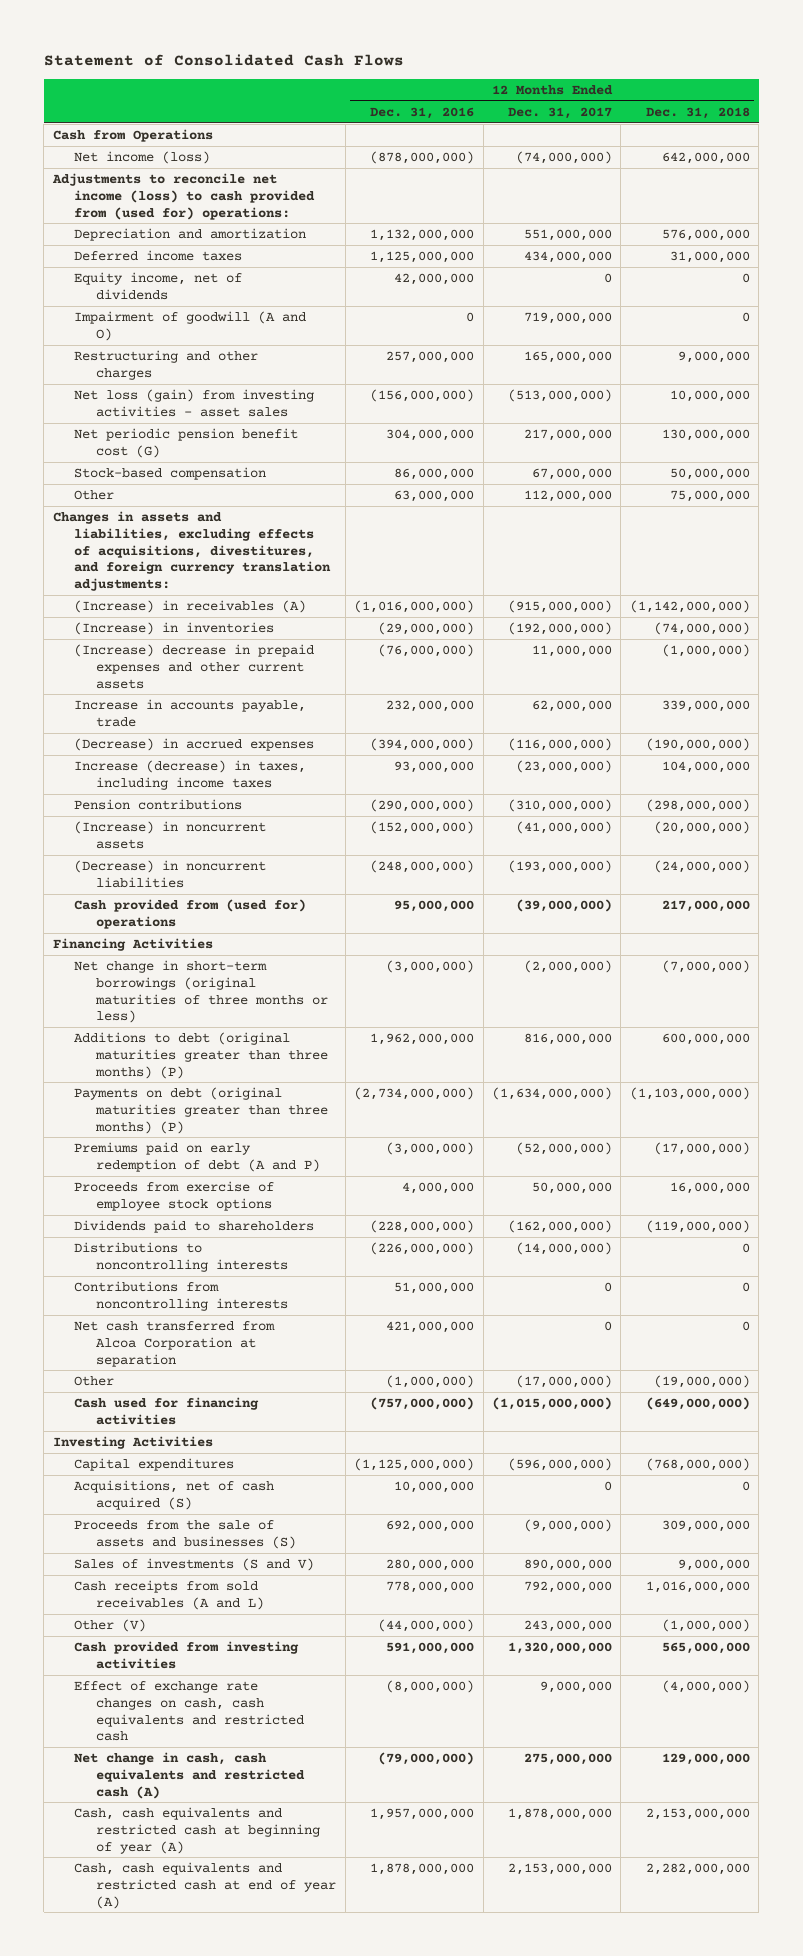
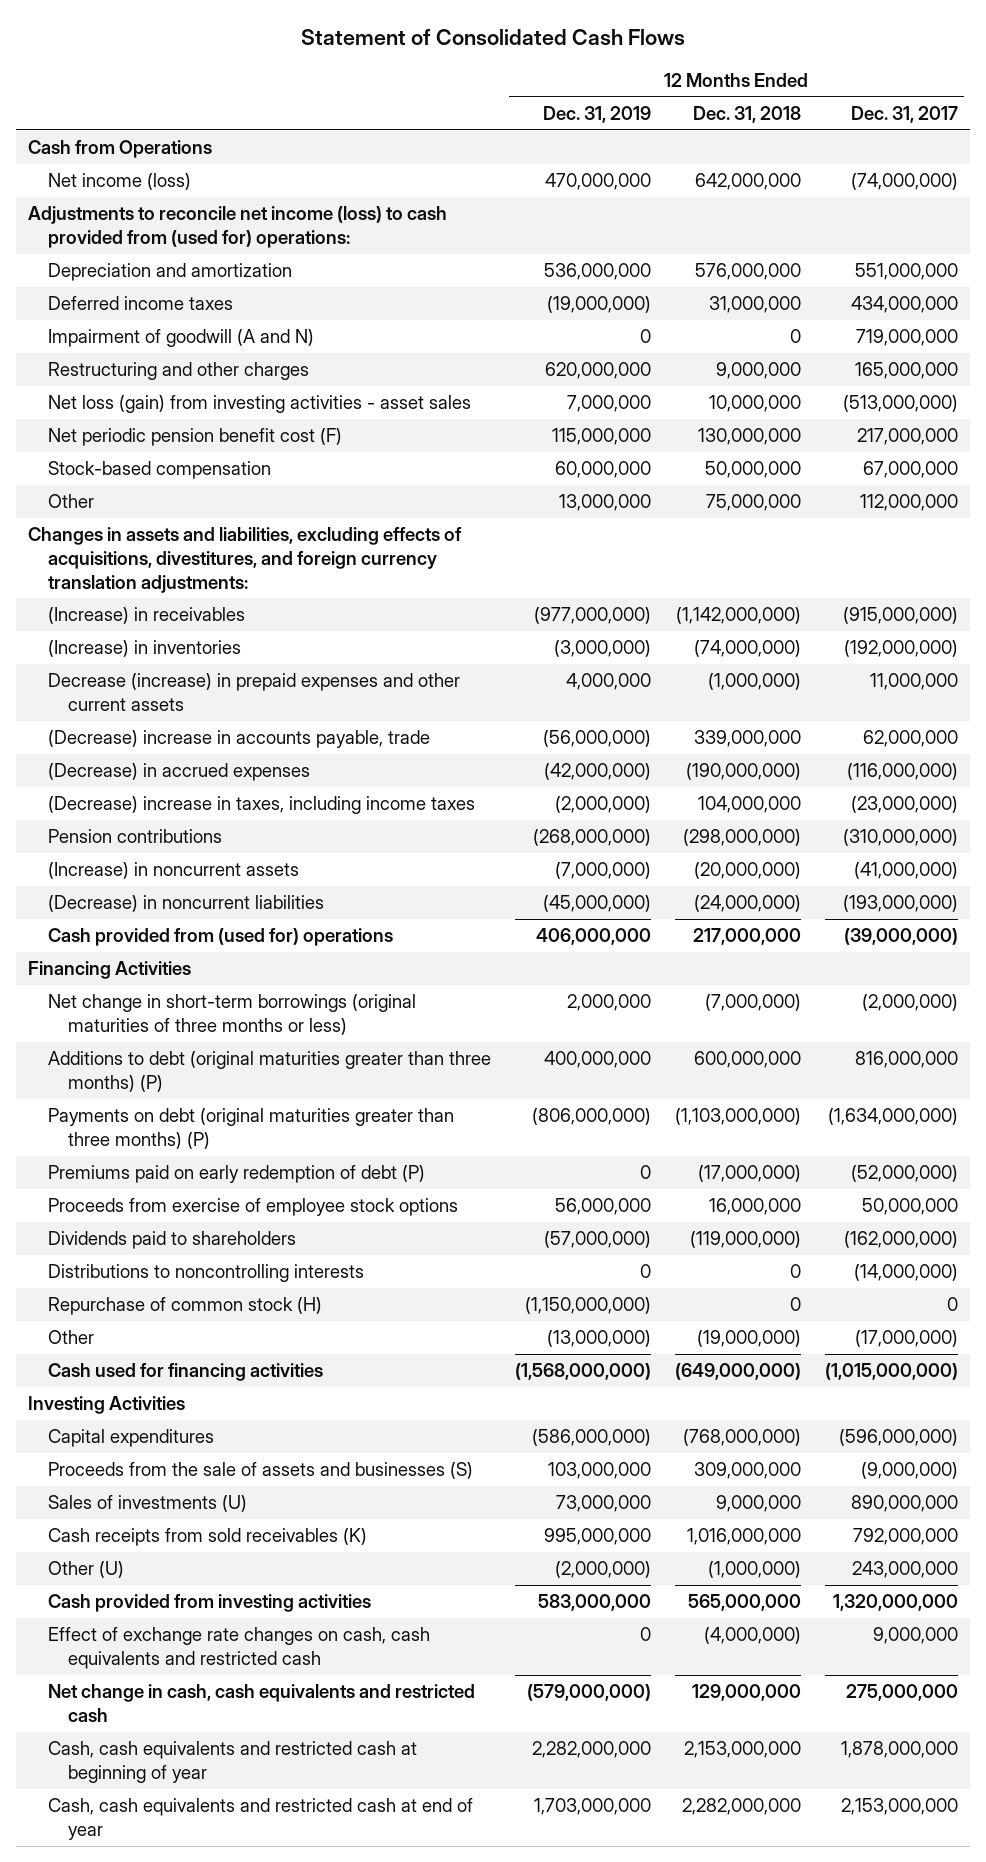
- | 12 Months Ended Dec. 31, 2016 | 12 Months Ended Dec. 31, 2017 | 12 Months Ended Dec. 31, 2018
+ | 12 Months Ended Dec. 31, 2019 | 12 Months Ended Dec. 31, 2018 | 12 Months Ended Dec. 31, 2017
- Equity income, net of dividends | 42,000,000 | 0 | 0
- Impairment of goodwill (A and O) | 0 | 719,000,000 | 0
+ Impairment of goodwill (A and N) | 0 | 0 | 719,000,000
- Net periodic pension benefit cost (G) | 304,000,000 | 217,000,000 | 130,000,000
+ Net periodic pension benefit cost (F) | 115,000,000 | 130,000,000 | 217,000,000
- (Increase) in receivables (A) | (1,016,000,000) | (915,000,000) | (1,142,000,000)
+ (Increase) in receivables | (977,000,000) | (1,142,000,000) | (915,000,000)
- (Increase) decrease in prepaid expenses and other current assets | (76,000,000) | 11,000,000 | (1,000,000)
- Increase in accounts payable, trade | 232,000,000 | 62,000,000 | 339,000,000
+ Decrease (increase) in prepaid expenses and other current assets | 4,000,000 | (1,000,000) | 11,000,000
+ (Decrease) increase in accounts payable, trade | (56,000,000) | 339,000,000 | 62,000,000
- Increase (decrease) in taxes, including income taxes | 93,000,000 | (23,000,000) | 104,000,000
+ (Decrease) increase in taxes, including income taxes | (2,000,000) | 104,000,000 | (23,000,000)
- Premiums paid on early redemption of debt (A and P) | (3,000,000) | (52,000,000) | (17,000,000)
+ Premiums paid on early redemption of debt (P) | 0 | (17,000,000) | (52,000,000)
- Contributions from noncontrolling interests | 51,000,000 | 0 | 0
- Net cash transferred from Alcoa Corporation at separation | 421,000,000 | 0 | 0
+ Repurchase of common stock (H) | (1,150,000,000) | 0 | 0
- Acquisitions, net of cash acquired (S) | 10,000,000 | 0 | 0
- Sales of investments (S and V) | 280,000,000 | 890,000,000 | 9,000,000
- Cash receipts from sold receivables (A and L) | 778,000,000 | 792,000,000 | 1,016,000,000
- Other (V) | (44,000,000) | 243,000,000 | (1,000,000)
+ Sales of investments (U) | 73,000,000 | 9,000,000 | 890,000,000
+ Cash receipts from sold receivables (K) | 995,000,000 | 1,016,000,000 | 792,000,000
+ Other (U) | (2,000,000) | (1,000,000) | 243,000,000
- Net change in cash, cash equivalents and restricted cash (A) | (79,000,000) | 275,000,000 | 129,000,000
- Cash, cash equivalents and restricted cash at beginning of year (A) | 1,957,000,000 | 1,878,000,000 | 2,153,000,000
- Cash, cash equivalents and restricted cash at end of year (A) | 1,878,000,000 | 2,153,000,000 | 2,282,000,000
+ Net change in cash, cash equivalents and restricted cash | (579,000,000) | 129,000,000 | 275,000,000
+ Cash, cash equivalents and restricted cash at beginning of year | 2,282,000,000 | 2,153,000,000 | 1,878,000,000
+ Cash, cash equivalents and restricted cash at end of year | 1,703,000,000 | 2,282,000,000 | 2,153,000,000

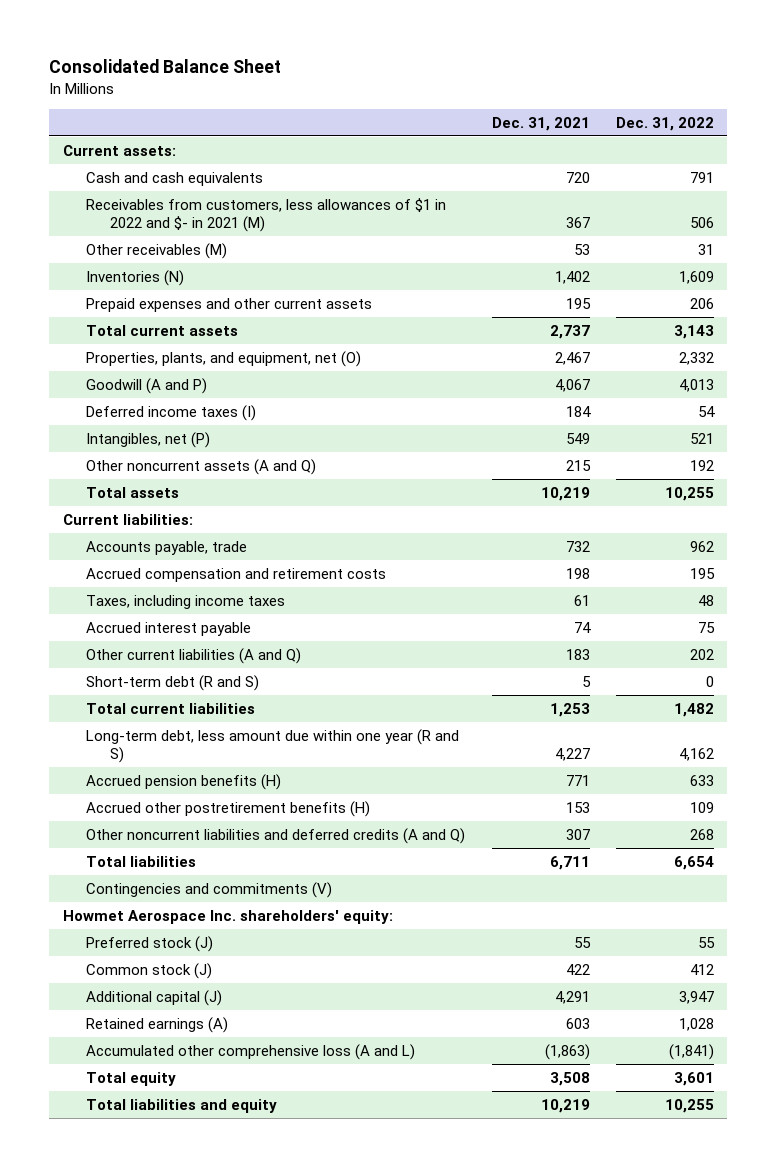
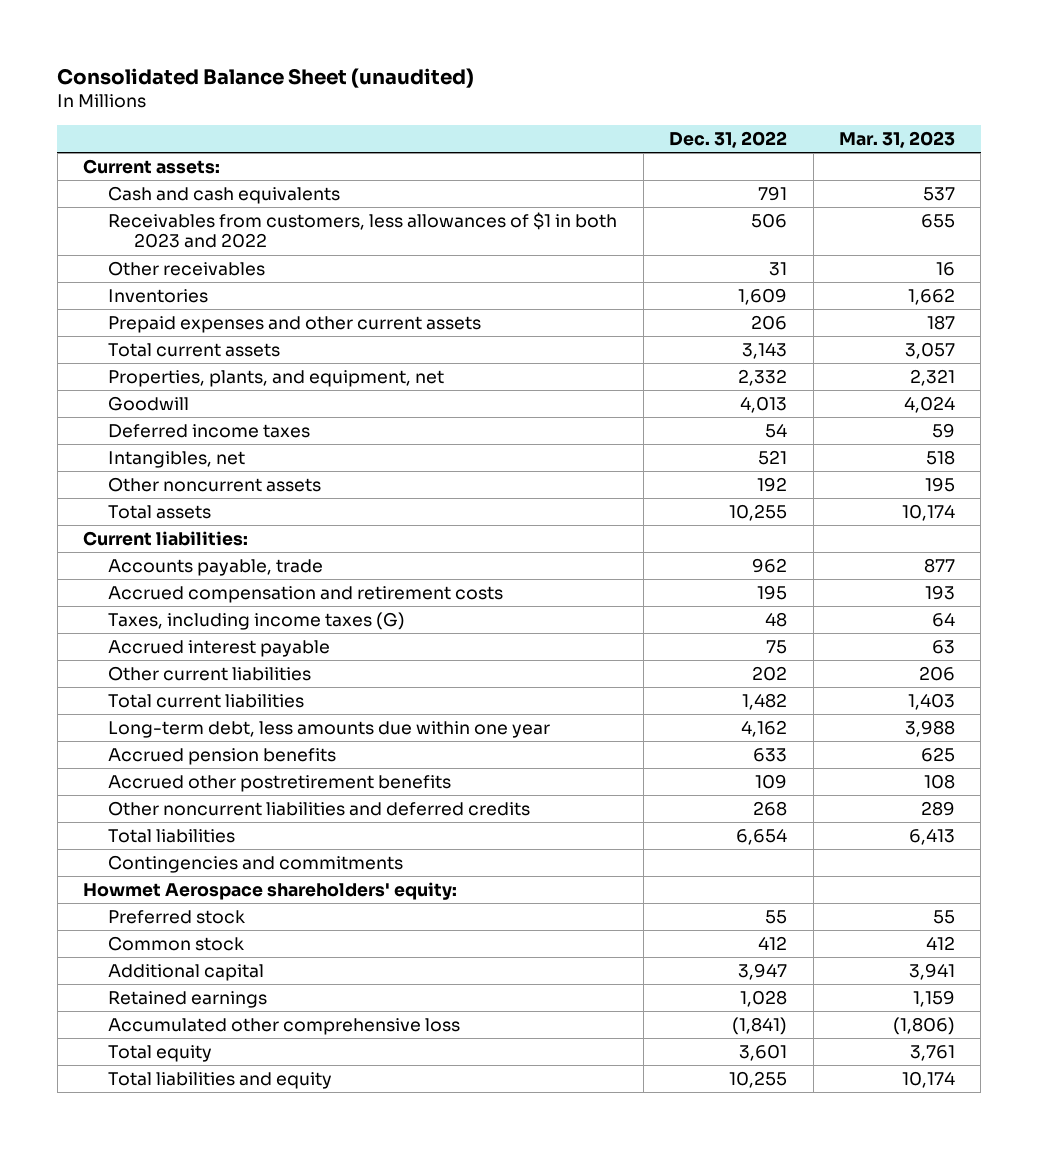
- Consolidated Balance Sheet
+ Consolidated Balance Sheet (unaudited)
- | Dec. 31, 2021 | Dec. 31, 2022
+ | Dec. 31, 2022 | Mar. 31, 2023
- Receivables from customers, less allowances of $1 in 2022 and $- in 2021 (M) | 367 | 506
- Other receivables (M) | 53 | 31
- Inventories (N) | 1,402 | 1,609
+ Receivables from customers, less allowances of $1 in both 2023 and 2022 | 506 | 655
+ Other receivables | 31 | 16
+ Inventories | 1,609 | 1,662
- Properties, plants, and equipment, net (O) | 2,467 | 2,332
- Goodwill (A and P) | 4,067 | 4,013
- Deferred income taxes (I) | 184 | 54
- Intangibles, net (P) | 549 | 521
- Other noncurrent assets (A and Q) | 215 | 192
+ Properties, plants, and equipment, net | 2,332 | 2,321
+ Goodwill | 4,013 | 4,024
+ Deferred income taxes | 54 | 59
+ Intangibles, net | 521 | 518
+ Other noncurrent assets | 192 | 195
- Taxes, including income taxes | 61 | 48
+ Taxes, including income taxes (G) | 48 | 64
- Other current liabilities (A and Q) | 183 | 202
- Short-term debt (R and S) | 5 | 0
+ Other current liabilities | 202 | 206
- Long-term debt, less amount due within one year (R and S) | 4,227 | 4,162
- Accrued pension benefits (H) | 771 | 633
- Accrued other postretirement benefits (H) | 153 | 109
- Other noncurrent liabilities and deferred credits (A and Q) | 307 | 268
+ Long-term debt, less amounts due within one year | 4,162 | 3,988
+ Accrued pension benefits | 633 | 625
+ Accrued other postretirement benefits | 109 | 108
+ Other noncurrent liabilities and deferred credits | 268 | 289
- Contingencies and commitments (V)
- Howmet Aerospace Inc. shareholders' equity:
- Preferred stock (J) | 55 | 55
- Common stock (J) | 422 | 412
- Additional capital (J) | 4,291 | 3,947
- Retained earnings (A) | 603 | 1,028
- Accumulated other comprehensive loss (A and L) | (1,863) | (1,841)
+ Contingencies and commitments
+ Howmet Aerospace shareholders' equity:
+ Preferred stock | 55 | 55
+ Common stock | 412 | 412
+ Additional capital | 3,947 | 3,941
+ Retained earnings | 1,028 | 1,159
+ Accumulated other comprehensive loss | (1,841) | (1,806)

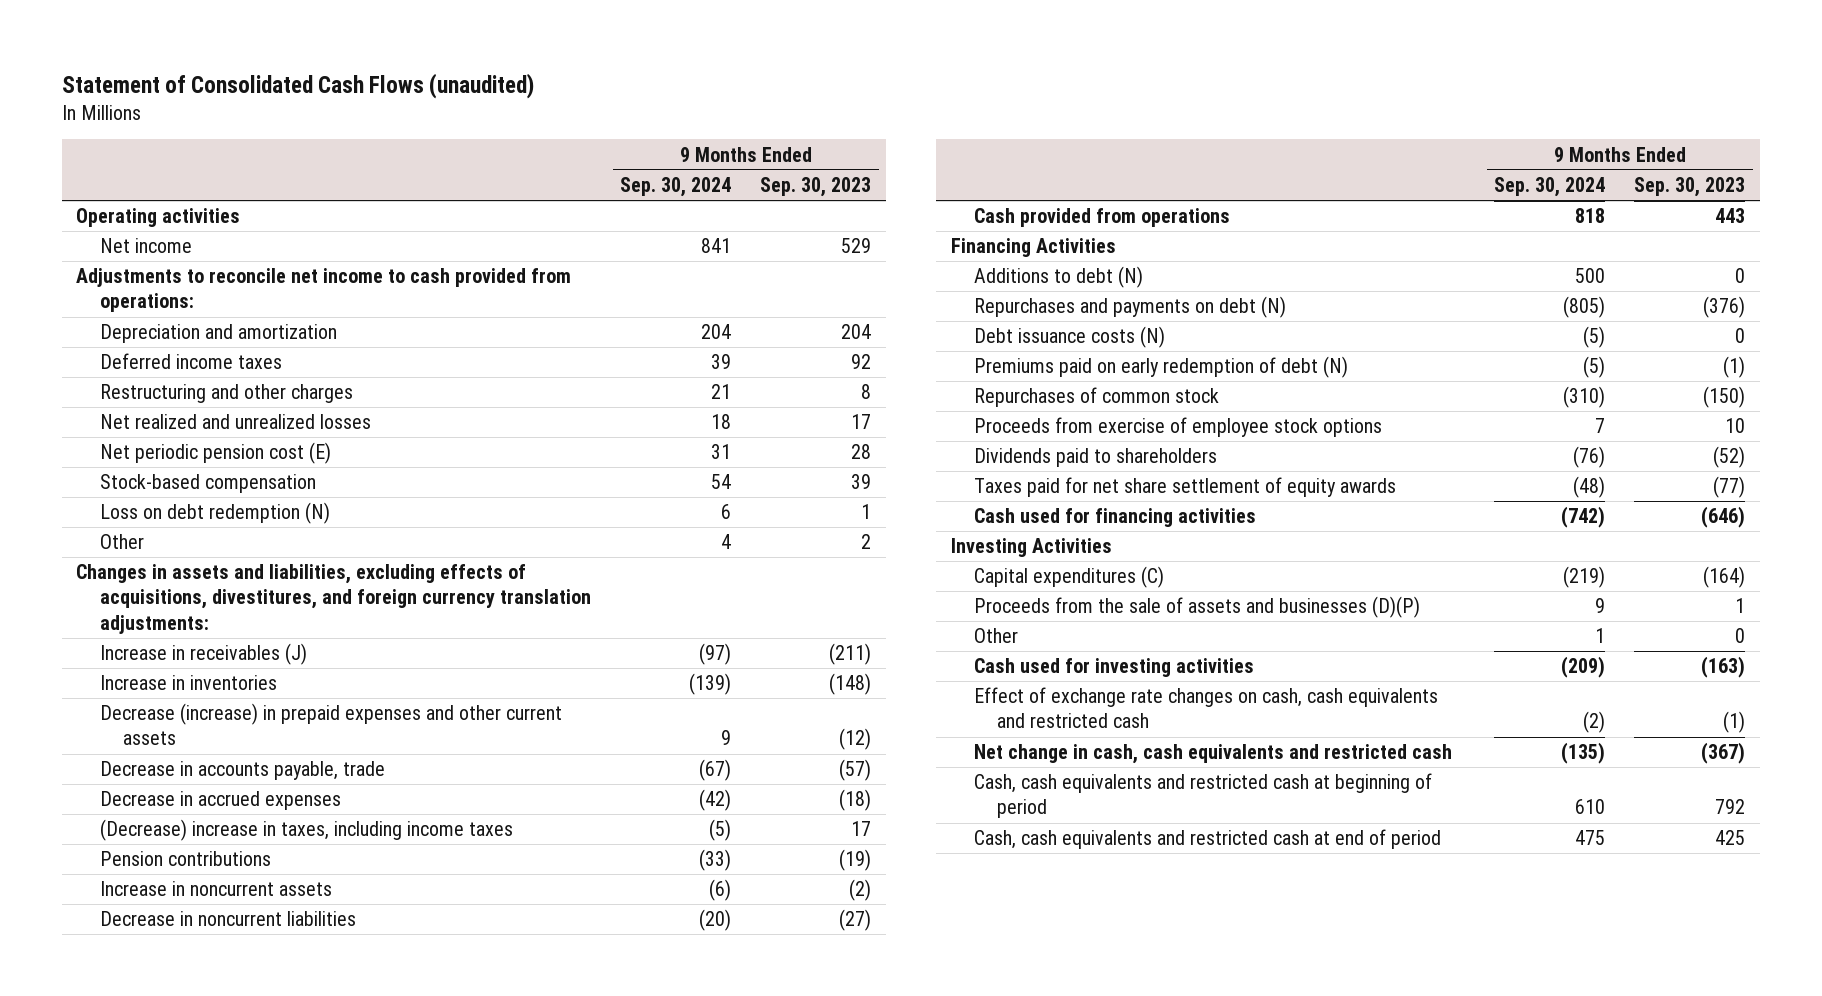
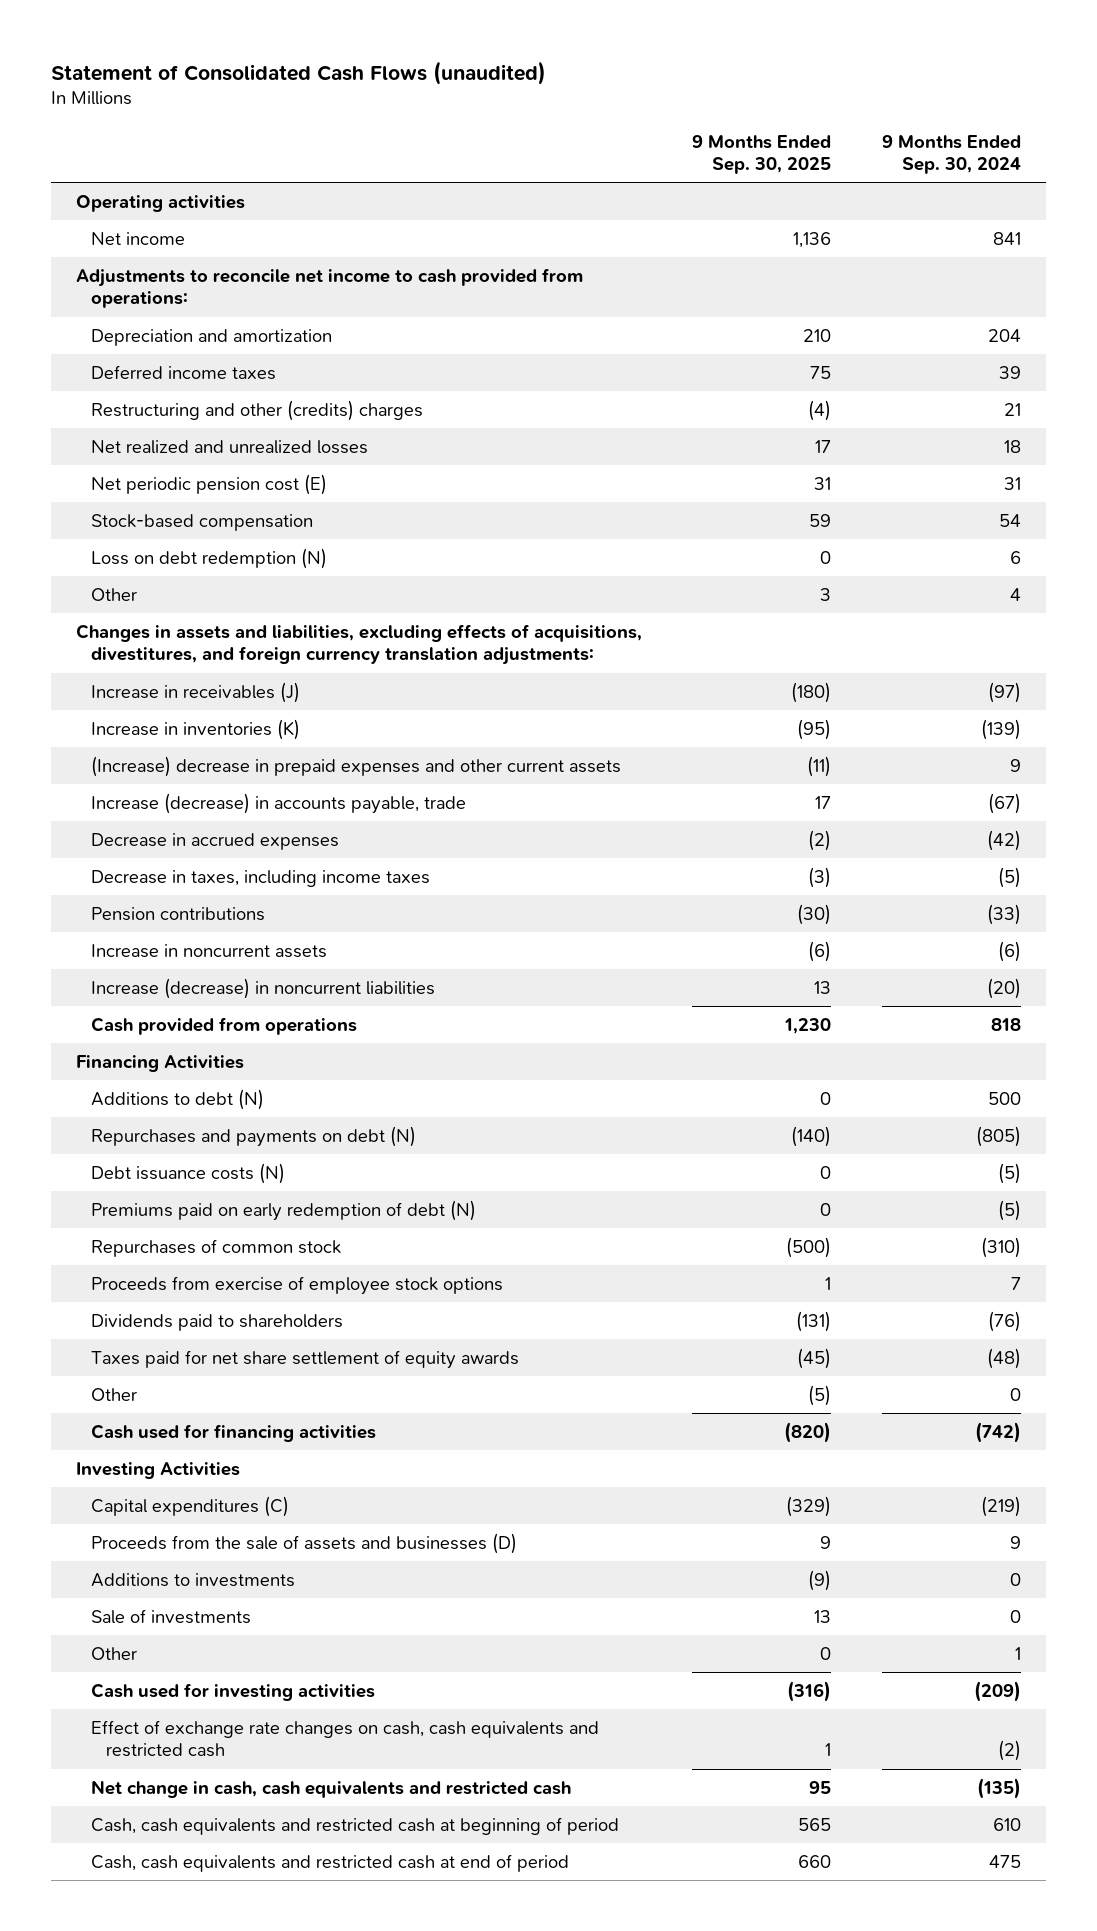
- | 9 Months Ended Sep. 30, 2024 | 9 Months Ended Sep. 30, 2023
+ | 9 Months Ended Sep. 30, 2025 | 9 Months Ended Sep. 30, 2024
- Restructuring and other charges | 21 | 8
+ Restructuring and other (credits) charges | (4) | 21
- Increase in inventories | (139) | (148)
- Decrease (increase) in prepaid expenses and other current assets | 9 | (12)
- Decrease in accounts payable, trade | (67) | (57)
+ Increase in inventories (K) | (95) | (139)
+ (Increase) decrease in prepaid expenses and other current assets | (11) | 9
+ Increase (decrease) in accounts payable, trade | 17 | (67)
- (Decrease) increase in taxes, including income taxes | (5) | 17
+ Decrease in taxes, including income taxes | (3) | (5)
- Decrease in noncurrent liabilities | (20) | (27)
+ Increase (decrease) in noncurrent liabilities | 13 | (20)
+ Other | (5) | 0
- Proceeds from the sale of assets and businesses (D)(P) | 9 | 1
+ Proceeds from the sale of assets and businesses (D) | 9 | 9
+ Additions to investments | (9) | 0
+ Sale of investments | 13 | 0

